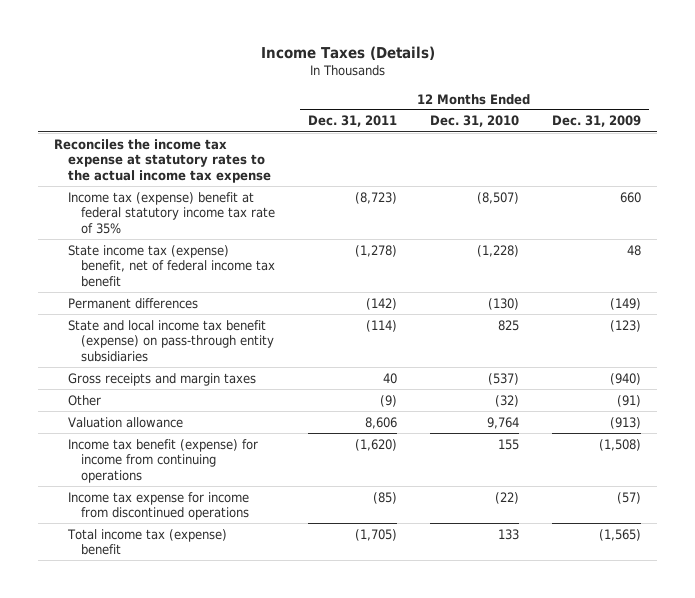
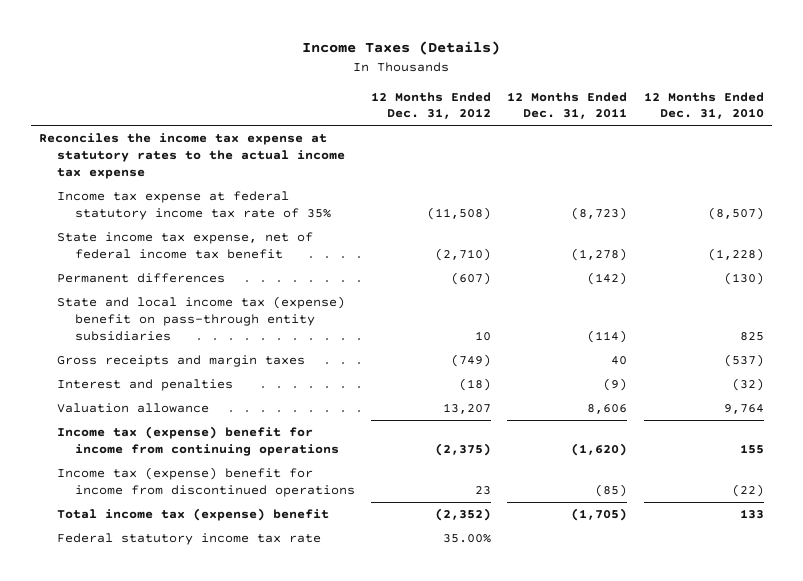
- | 12 Months Ended Dec. 31, 2011 | 12 Months Ended Dec. 31, 2010 | 12 Months Ended Dec. 31, 2009
+ | 12 Months Ended Dec. 31, 2012 | 12 Months Ended Dec. 31, 2011 | 12 Months Ended Dec. 31, 2010
- Income tax (expense) benefit at federal statutory income tax rate of 35% | (8,723) | (8,507) | 660
- State income tax (expense) benefit, net of federal income tax benefit | (1,278) | (1,228) | 48
+ Income tax expense at federal statutory income tax rate of 35% | (11,508) | (8,723) | (8,507)
+ State income tax expense, net of federal income tax benefit | (2,710) | (1,278) | (1,228)
- State and local income tax benefit (expense) on pass-through entity subsidiaries | (114) | 825 | (123)
+ State and local income tax (expense) benefit on pass-through entity subsidiaries | 10 | (114) | 825
- Other | (9) | (32) | (91)
+ Interest and penalties | (18) | (9) | (32)
- Income tax benefit (expense) for income from continuing operations | (1,620) | 155 | (1,508)
- Income tax expense for income from discontinued operations | (85) | (22) | (57)
+ Income tax (expense) benefit for income from continuing operations | (2,375) | (1,620) | 155
+ Income tax (expense) benefit for income from discontinued operations | 23 | (85) | (22)
+ Federal statutory income tax rate | 35.00% | |

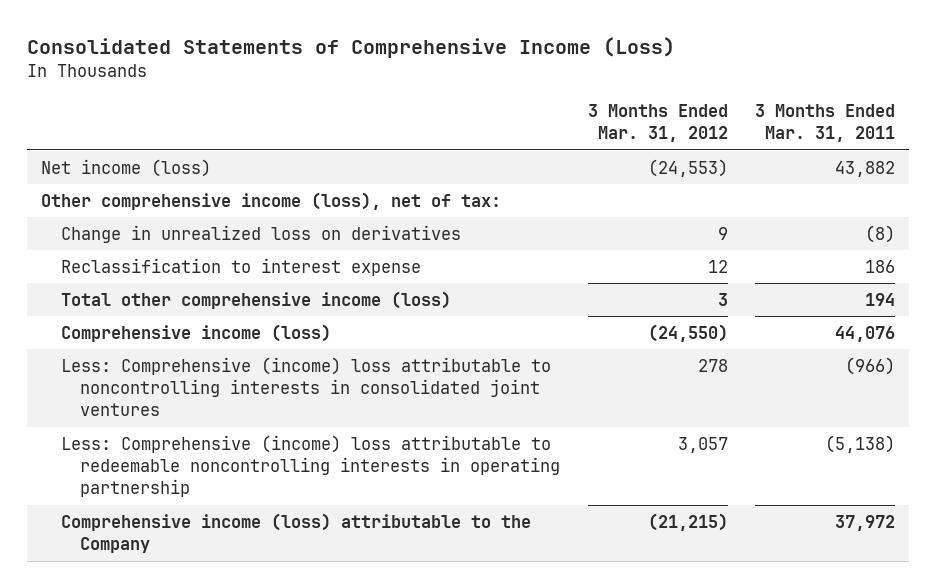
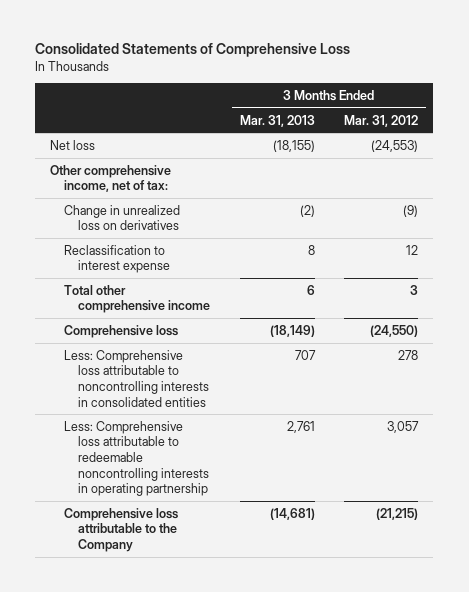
- Consolidated Statements of Comprehensive Income (Loss)
+ Consolidated Statements of Comprehensive Loss
- | 3 Months Ended Mar. 31, 2012 | 3 Months Ended Mar. 31, 2011
+ | 3 Months Ended Mar. 31, 2013 | 3 Months Ended Mar. 31, 2012
- Net income (loss) | (24,553) | 43,882
- Other comprehensive income (loss), net of tax:
- Change in unrealized loss on derivatives | 9 | (8)
+ Net loss | (18,155) | (24,553)
+ Other comprehensive income, net of tax:
+ Change in unrealized loss on derivatives | (2) | (9)
- Total other comprehensive income (loss) | 3 | 194
- Comprehensive income (loss) | (24,550) | 44,076
- Less: Comprehensive (income) loss attributable to noncontrolling interests in consolidated joint ventures | 278 | (966)
- Less: Comprehensive (income) loss attributable to redeemable noncontrolling interests in operating partnership | 3,057 | (5,138)
- Comprehensive income (loss) attributable to the Company | (21,215) | 37,972
+ Total other comprehensive income | 6 | 3
+ Comprehensive loss | (18,149) | (24,550)
+ Less: Comprehensive loss attributable to noncontrolling interests in consolidated entities | 707 | 278
+ Less: Comprehensive loss attributable to redeemable noncontrolling interests in operating partnership | 2,761 | 3,057
+ Comprehensive loss attributable to the Company | (14,681) | (21,215)

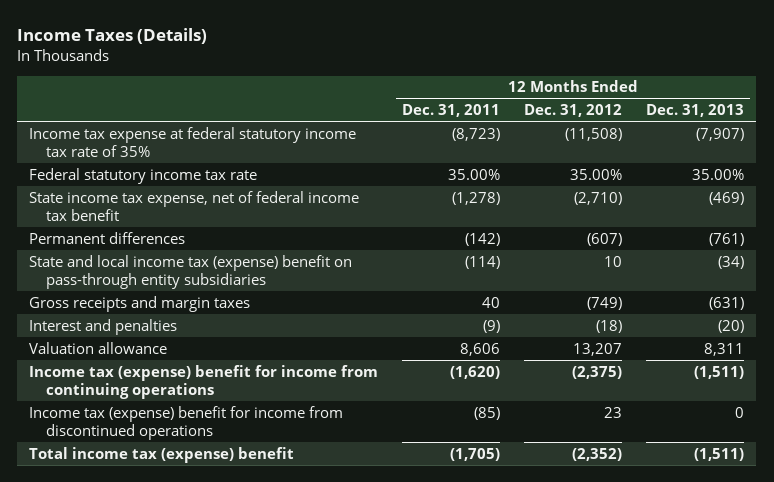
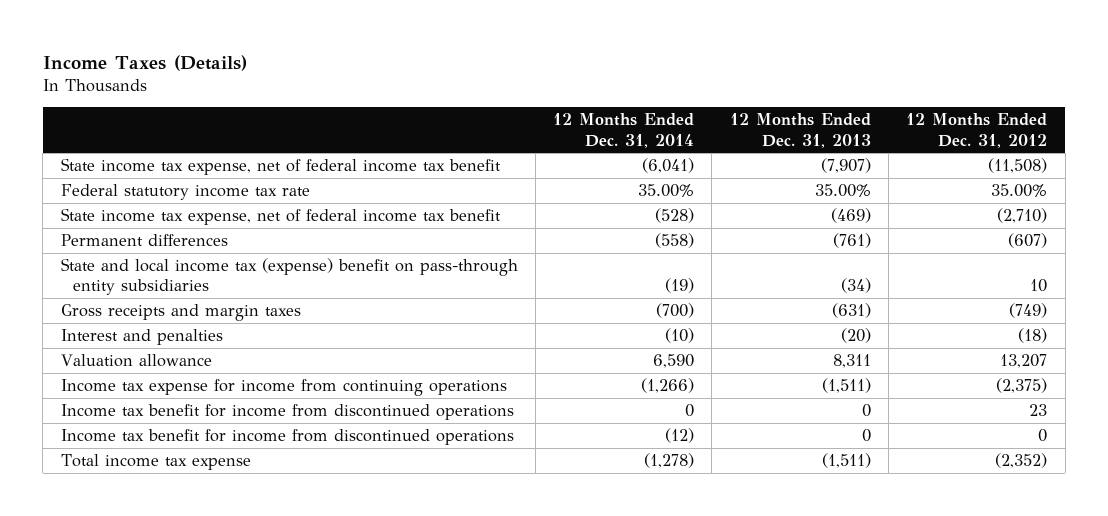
- | 12 Months Ended Dec. 31, 2011 | 12 Months Ended Dec. 31, 2012 | 12 Months Ended Dec. 31, 2013
+ | 12 Months Ended Dec. 31, 2014 | 12 Months Ended Dec. 31, 2013 | 12 Months Ended Dec. 31, 2012
- Income tax expense at federal statutory income tax rate of 35% | (8,723) | (11,508) | (7,907)
+ State income tax expense, net of federal income tax benefit | (6,041) | (7,907) | (11,508)
- Income tax (expense) benefit for income from continuing operations | (1,620) | (2,375) | (1,511)
- Income tax (expense) benefit for income from discontinued operations | (85) | 23 | 0
- Total income tax (expense) benefit | (1,705) | (2,352) | (1,511)
+ Income tax expense for income from continuing operations | (1,266) | (1,511) | (2,375)
+ Income tax benefit for income from discontinued operations | 0 | 0 | 23
+ Income tax benefit for income from discontinued operations | (12) | 0 | 0
+ Total income tax expense | (1,278) | (1,511) | (2,352)

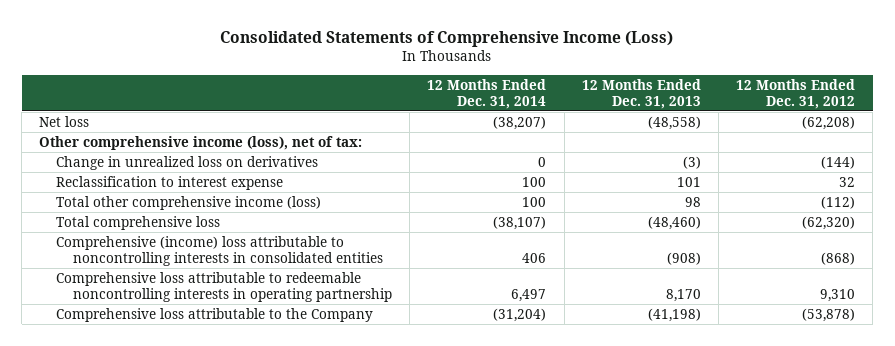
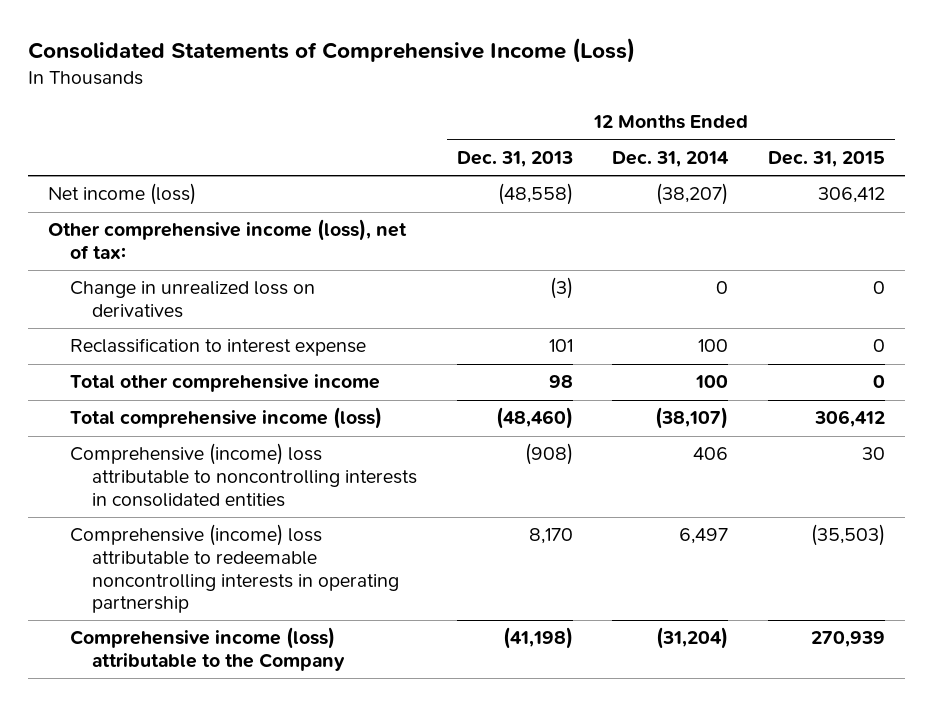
- | 12 Months Ended Dec. 31, 2014 | 12 Months Ended Dec. 31, 2013 | 12 Months Ended Dec. 31, 2012
+ | 12 Months Ended Dec. 31, 2013 | 12 Months Ended Dec. 31, 2014 | 12 Months Ended Dec. 31, 2015
- Net loss | (38,207) | (48,558) | (62,208)
+ Net income (loss) | (48,558) | (38,207) | 306,412
- Total other comprehensive income (loss) | 100 | 98 | (112)
- Total comprehensive loss | (38,107) | (48,460) | (62,320)
+ Total other comprehensive income | 98 | 100 | 0
+ Total comprehensive income (loss) | (48,460) | (38,107) | 306,412
- Comprehensive loss attributable to redeemable noncontrolling interests in operating partnership | 6,497 | 8,170 | 9,310
- Comprehensive loss attributable to the Company | (31,204) | (41,198) | (53,878)
+ Comprehensive (income) loss attributable to redeemable noncontrolling interests in operating partnership | 8,170 | 6,497 | (35,503)
+ Comprehensive income (loss) attributable to the Company | (41,198) | (31,204) | 270,939

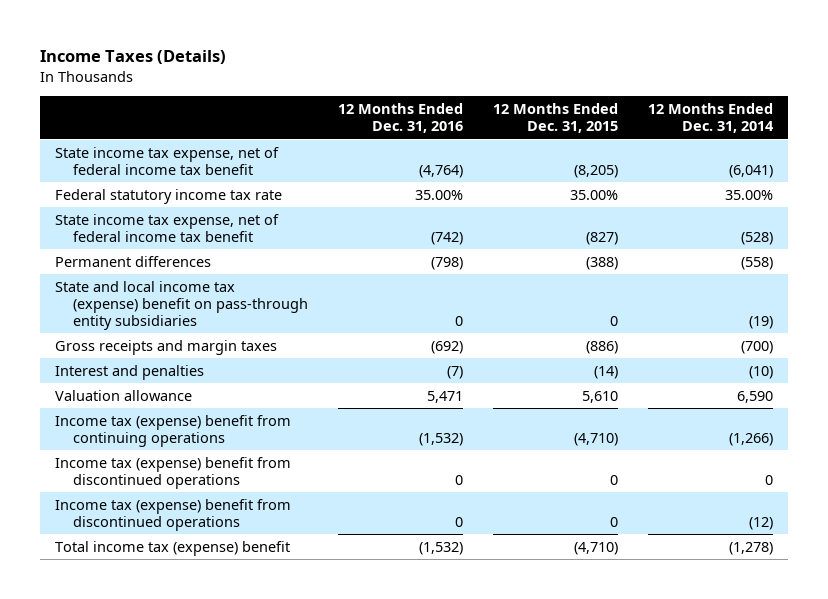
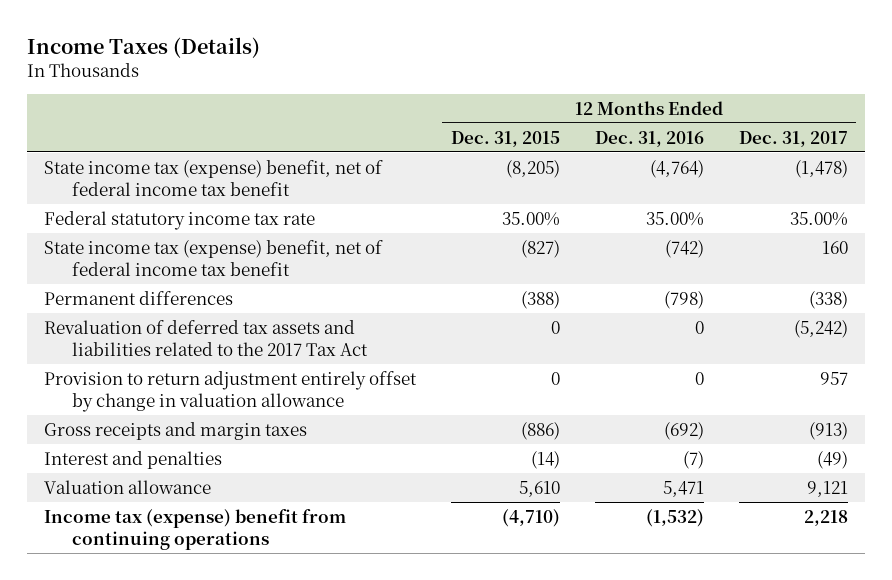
- | 12 Months Ended Dec. 31, 2016 | 12 Months Ended Dec. 31, 2015 | 12 Months Ended Dec. 31, 2014
+ | 12 Months Ended Dec. 31, 2015 | 12 Months Ended Dec. 31, 2016 | 12 Months Ended Dec. 31, 2017
- State income tax expense, net of federal income tax benefit | (4,764) | (8,205) | (6,041)
+ State income tax (expense) benefit, net of federal income tax benefit | (8,205) | (4,764) | (1,478)
- State income tax expense, net of federal income tax benefit | (742) | (827) | (528)
+ State income tax (expense) benefit, net of federal income tax benefit | (827) | (742) | 160
- State and local income tax (expense) benefit on pass-through entity subsidiaries | 0 | 0 | (19)
+ Revaluation of deferred tax assets and liabilities related to the 2017 Tax Act | 0 | 0 | (5,242)
+ Provision to return adjustment entirely offset by change in valuation allowance | 0 | 0 | 957
- Income tax (expense) benefit from discontinued operations | 0 | 0 | 0
- Income tax (expense) benefit from discontinued operations | 0 | 0 | (12)
- Total income tax (expense) benefit | (1,532) | (4,710) | (1,278)

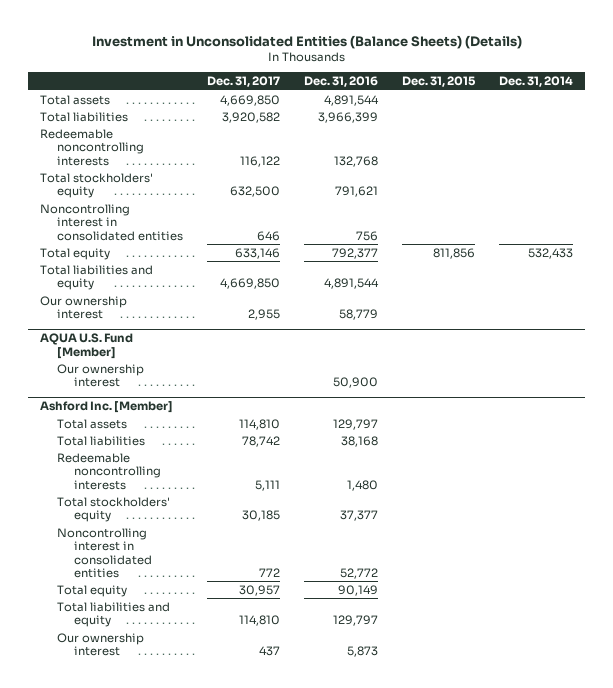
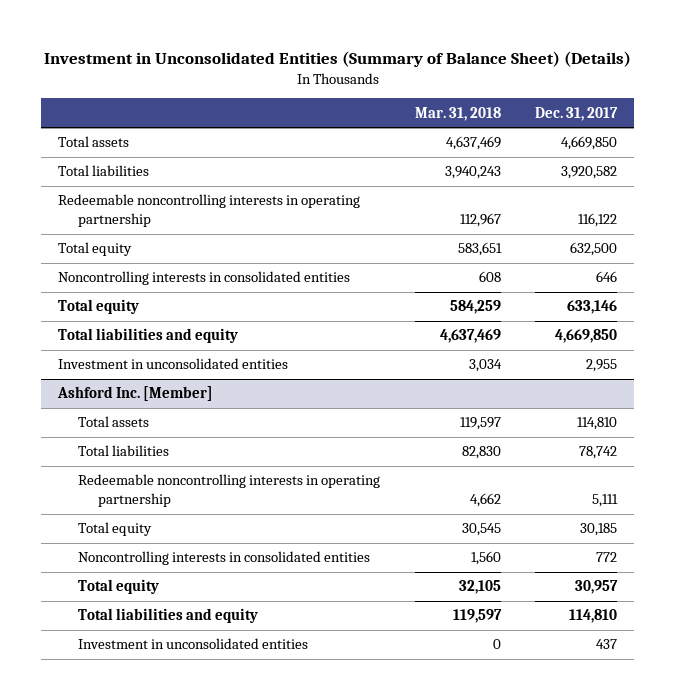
- Investment in Unconsolidated Entities (Balance Sheets) (Details)
+ Investment in Unconsolidated Entities (Summary of Balance Sheet) (Details)
- | Dec. 31, 2017 | Dec. 31, 2016 | Dec. 31, 2015 | Dec. 31, 2014
+ | Mar. 31, 2018 | Dec. 31, 2017
- Redeemable noncontrolling interests | 116,122 | 132,768 | |
- Total stockholders' equity | 632,500 | 791,621 | |
- Noncontrolling interest in consolidated entities | 646 | 756 | |
+ Redeemable noncontrolling interests in operating partnership | 112,967 | 116,122
+ Total equity | 583,651 | 632,500
+ Noncontrolling interests in consolidated entities | 608 | 646
- Our ownership interest | 2,955 | 58,779 | |
- AQUA U.S. Fund [Member]
- Our ownership interest | | 50,900 | |
+ Investment in unconsolidated entities | 3,034 | 2,955
@ Ashford Inc. [Member]
- Redeemable noncontrolling interests | 5,111 | 1,480 | |
- Total stockholders' equity | 30,185 | 37,377 | |
- Noncontrolling interest in consolidated entities | 772 | 52,772 | |
+ Redeemable noncontrolling interests in operating partnership | 4,662 | 5,111
+ Total equity | 30,545 | 30,185
+ Noncontrolling interests in consolidated entities | 1,560 | 772
- Our ownership interest | 437 | 5,873 | |
+ Investment in unconsolidated entities | 0 | 437

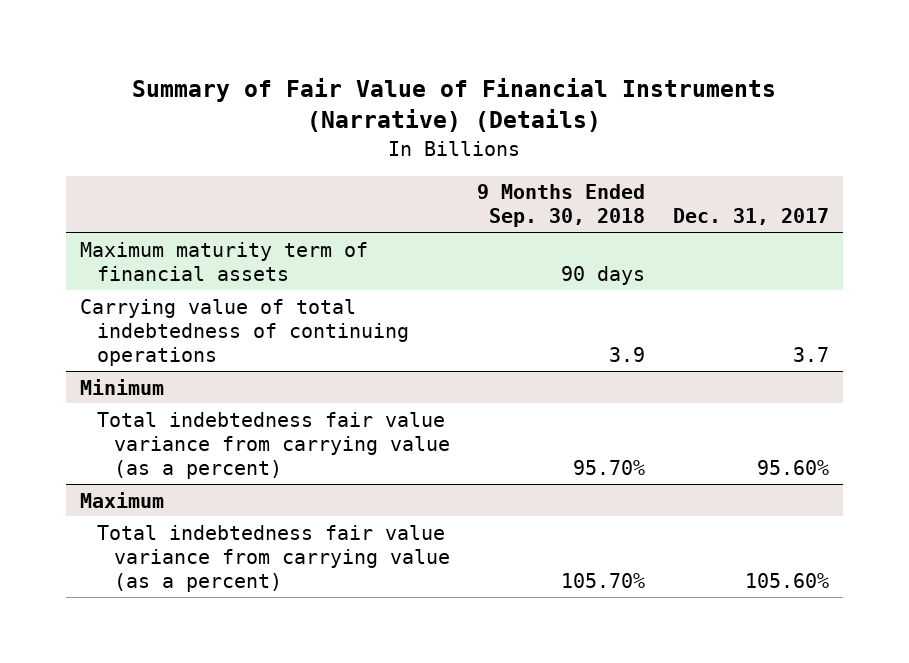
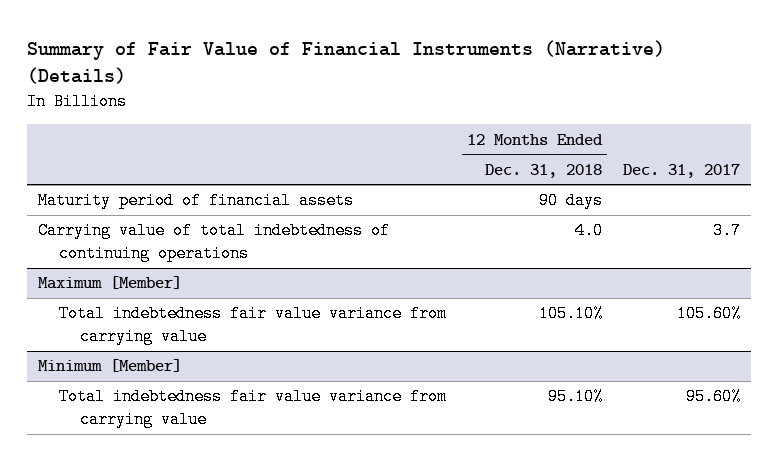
- | 9 Months Ended Sep. 30, 2018 | Dec. 31, 2017
+ | 12 Months Ended Dec. 31, 2018 | Dec. 31, 2017
- Maximum maturity term of financial assets | 90 days |
+ Maturity period of financial assets | 90 days |
- Minimum
- Total indebtedness fair value variance from carrying value (as a percent) | 95.70% | 95.60%
- Maximum
- Total indebtedness fair value variance from carrying value (as a percent) | 105.70% | 105.60%
+ Maximum [Member]
+ Total indebtedness fair value variance from carrying value | 105.10% | 105.60%
+ Minimum [Member]
+ Total indebtedness fair value variance from carrying value | 95.10% | 95.60%

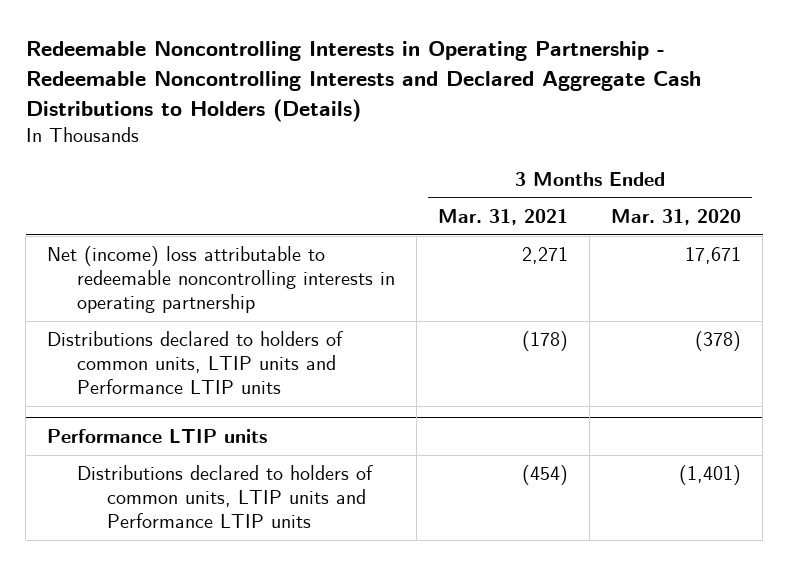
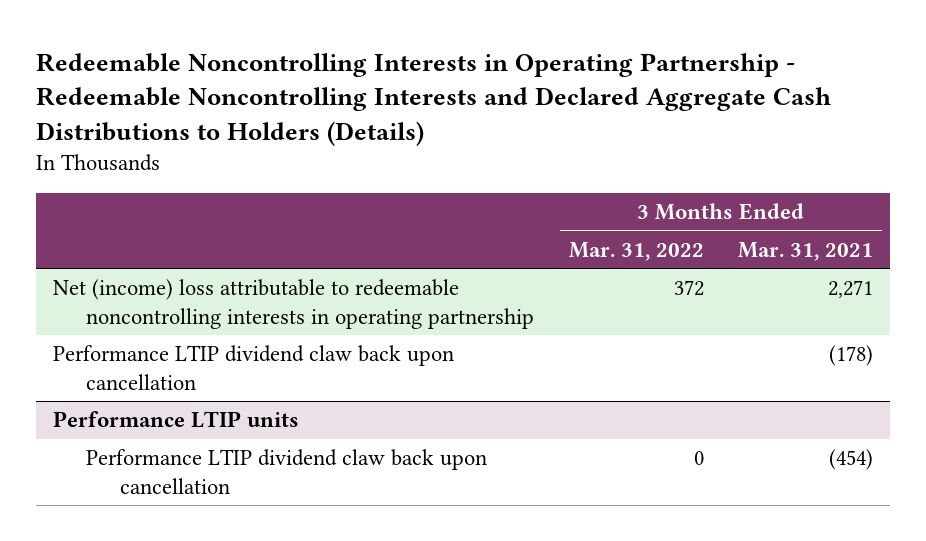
- | 3 Months Ended Mar. 31, 2021 | 3 Months Ended Mar. 31, 2020
+ | 3 Months Ended Mar. 31, 2022 | 3 Months Ended Mar. 31, 2021
- Distributions declared to holders of common units, LTIP units and Performance LTIP units | (178) | (378)
+ Performance LTIP dividend claw back upon cancellation | | (178)
@ Performance LTIP units
- Distributions declared to holders of common units, LTIP units and Performance LTIP units | (454) | (1,401)
+ Performance LTIP dividend claw back upon cancellation | 0 | (454)

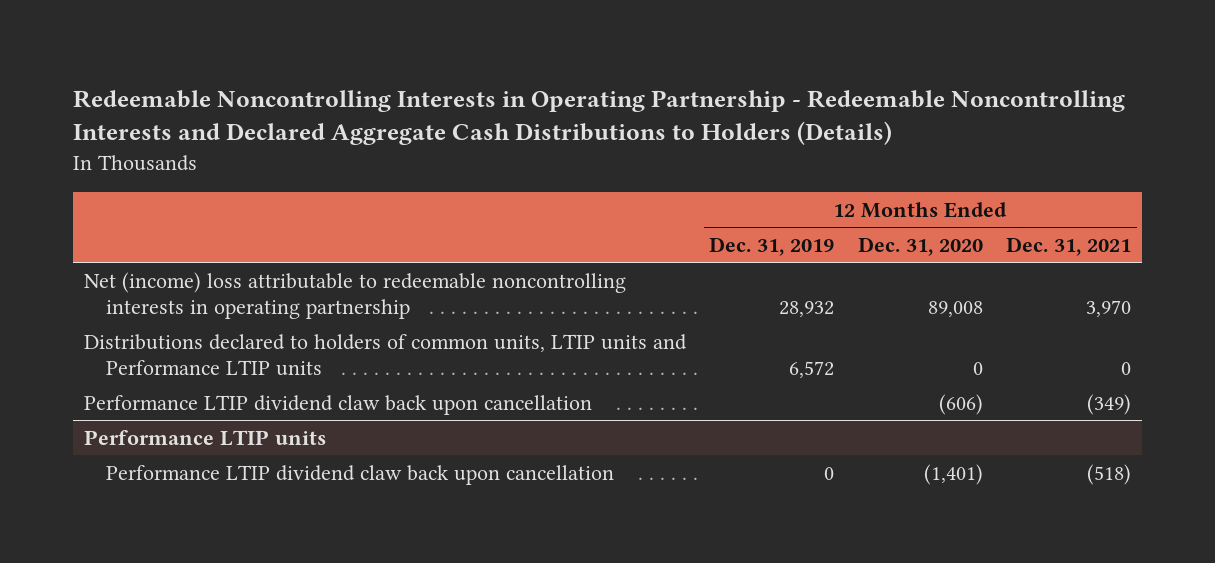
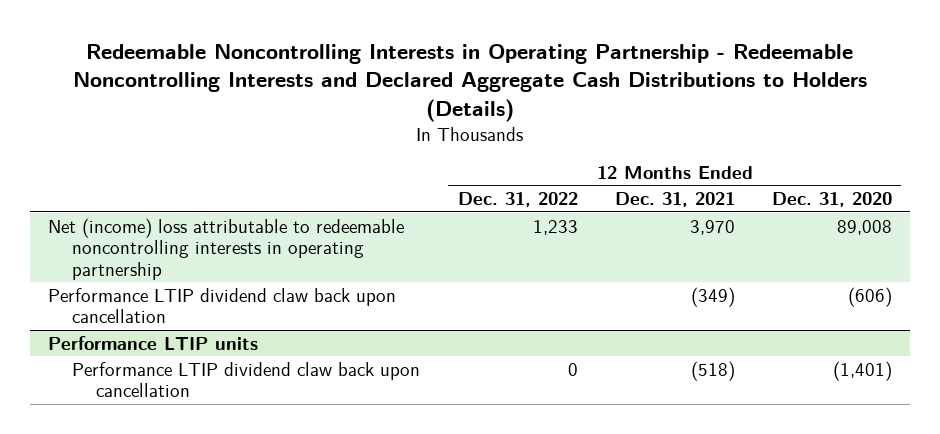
- | 12 Months Ended Dec. 31, 2019 | 12 Months Ended Dec. 31, 2020 | 12 Months Ended Dec. 31, 2021
+ | 12 Months Ended Dec. 31, 2022 | 12 Months Ended Dec. 31, 2021 | 12 Months Ended Dec. 31, 2020
- Distributions declared to holders of common units, LTIP units and Performance LTIP units | 6,572 | 0 | 0

